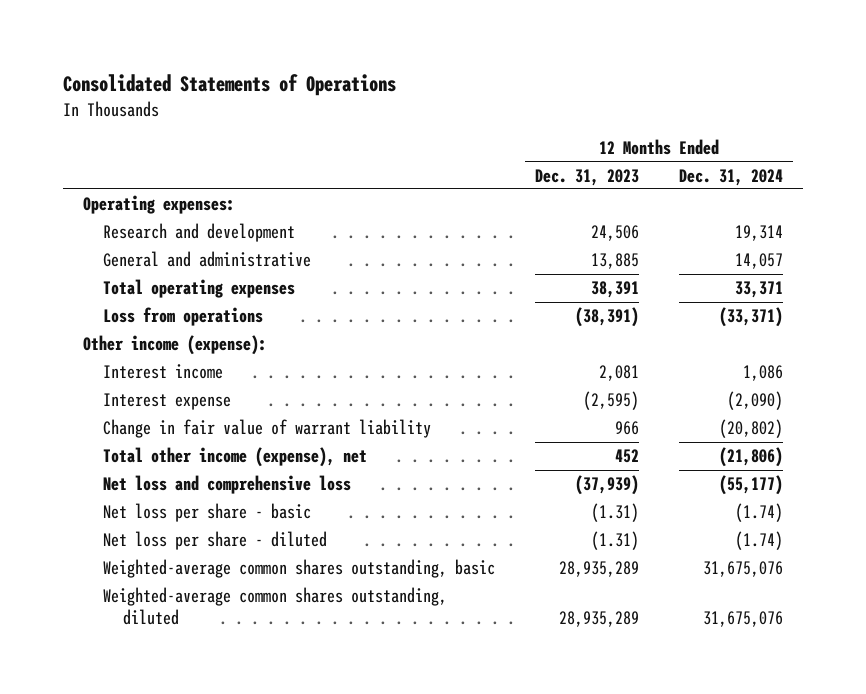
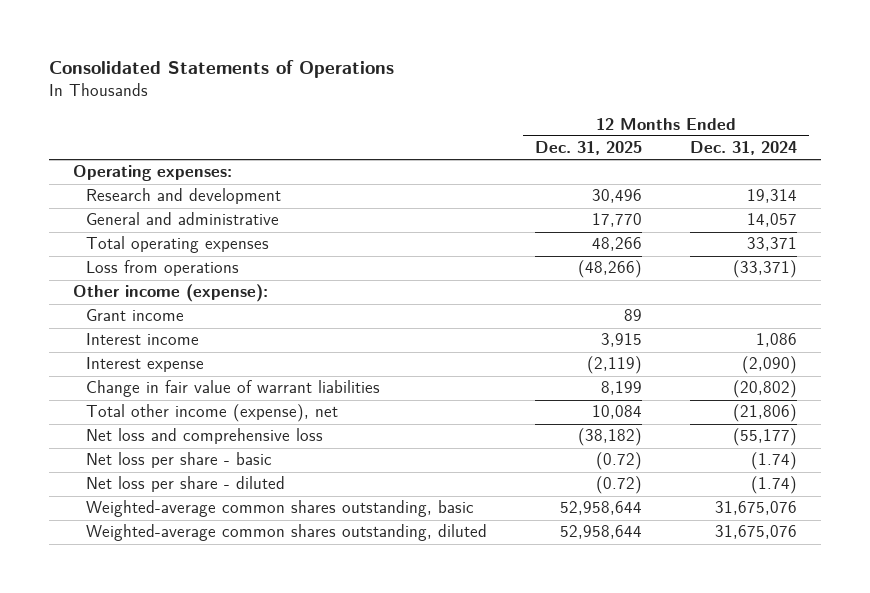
- | 12 Months Ended Dec. 31, 2023 | 12 Months Ended Dec. 31, 2024
+ | 12 Months Ended Dec. 31, 2025 | 12 Months Ended Dec. 31, 2024
+ Grant income | 89 |
- Change in fair value of warrant liability | 966 | (20,802)
+ Change in fair value of warrant liabilities | 8,199 | (20,802)

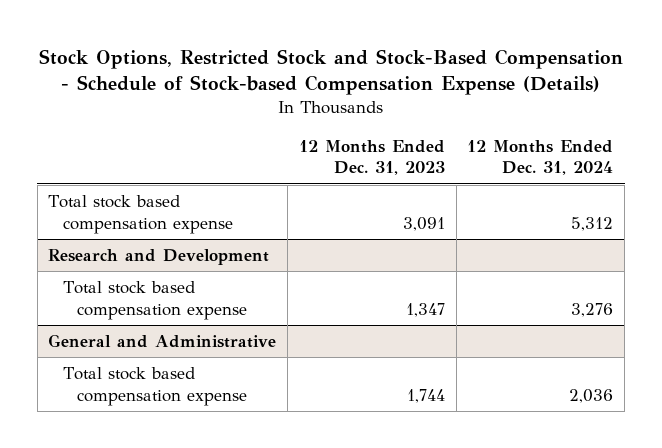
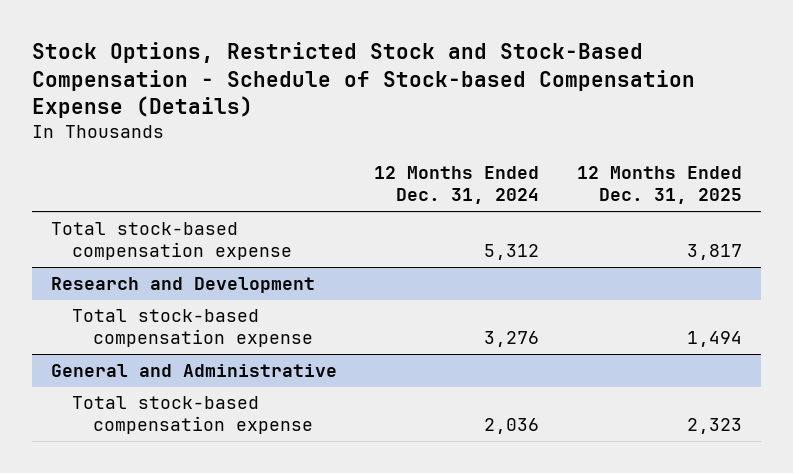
- | 12 Months Ended Dec. 31, 2023 | 12 Months Ended Dec. 31, 2024
+ | 12 Months Ended Dec. 31, 2024 | 12 Months Ended Dec. 31, 2025
- Total stock based compensation expense | 3,091 | 5,312
+ Total stock-based compensation expense | 5,312 | 3,817
@ Research and Development
- Total stock based compensation expense | 1,347 | 3,276
+ Total stock-based compensation expense | 3,276 | 1,494
@ General and Administrative
- Total stock based compensation expense | 1,744 | 2,036
+ Total stock-based compensation expense | 2,036 | 2,323

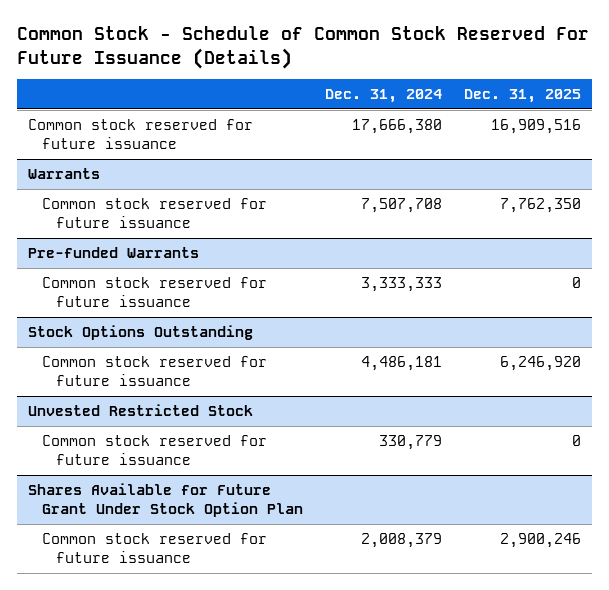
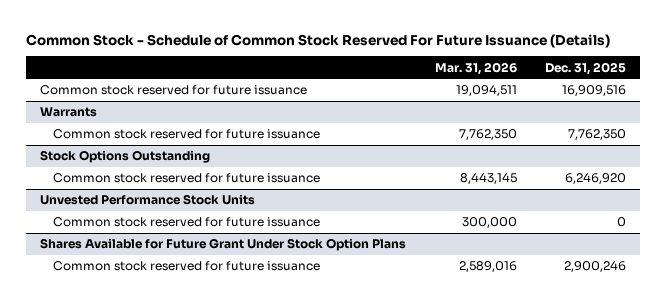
- | Dec. 31, 2024 | Dec. 31, 2025
+ | Mar. 31, 2026 | Dec. 31, 2025
- Pre-funded Warrants
- Common stock reserved for future issuance | 3,333,333 | 0
- Unvested Restricted Stock
+ Unvested Performance Stock Units
- Shares Available for Future Grant Under Stock Option Plan
+ Shares Available for Future Grant Under Stock Option Plans

